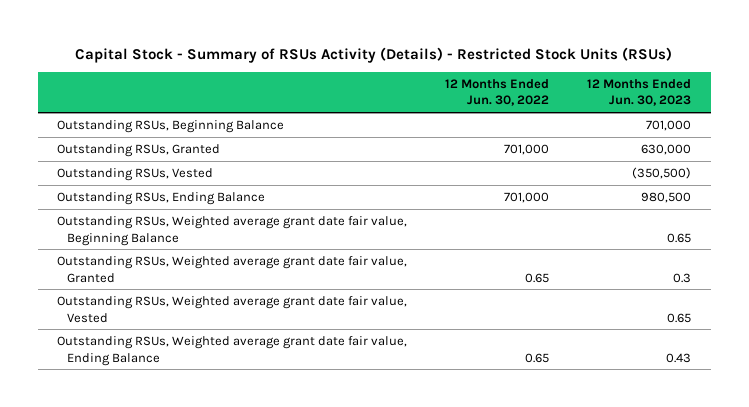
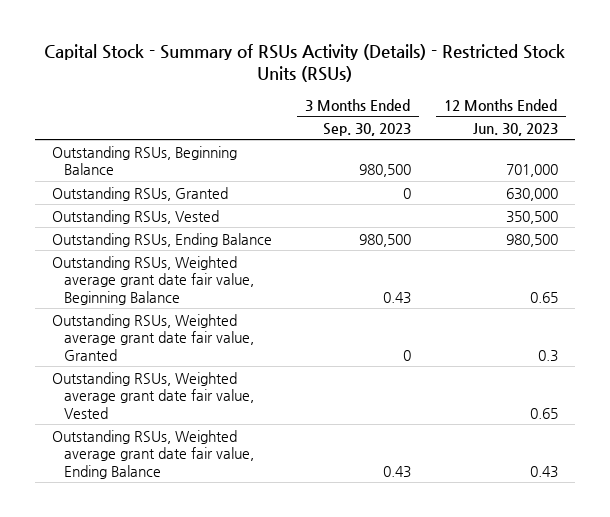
- | 12 Months Ended Jun. 30, 2022 | 12 Months Ended Jun. 30, 2023
+ | 3 Months Ended Sep. 30, 2023 | 12 Months Ended Jun. 30, 2023
- Outstanding RSUs, Vested | | (350,500)
+ Outstanding RSUs, Vested | | 350,500

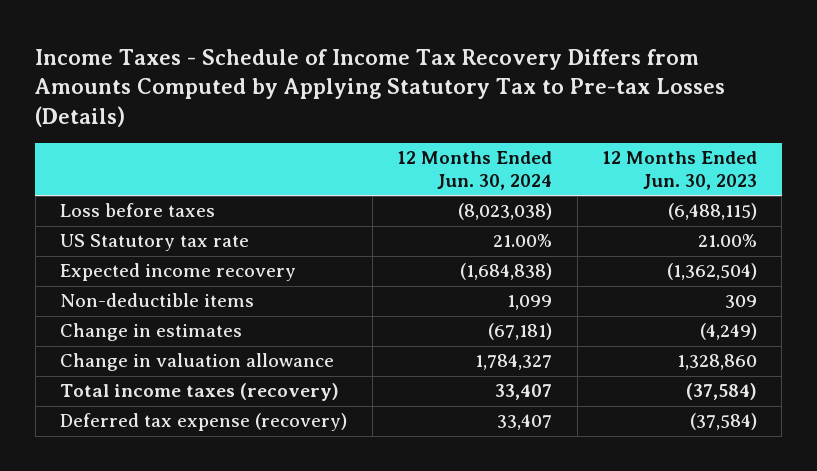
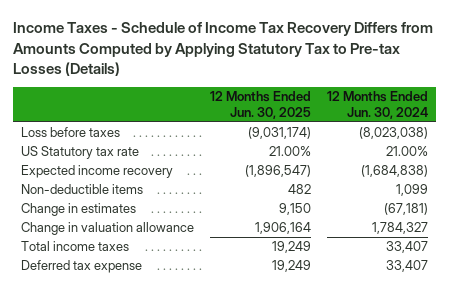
- | 12 Months Ended Jun. 30, 2024 | 12 Months Ended Jun. 30, 2023
+ | 12 Months Ended Jun. 30, 2025 | 12 Months Ended Jun. 30, 2024
- Total income taxes (recovery) | 33,407 | (37,584)
- Deferred tax expense (recovery) | 33,407 | (37,584)
+ Total income taxes | 19,249 | 33,407
+ Deferred tax expense | 19,249 | 33,407

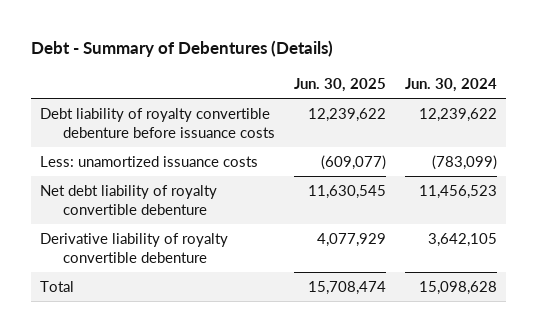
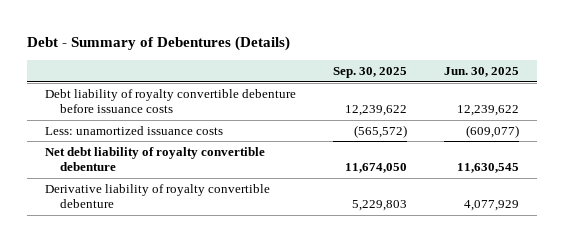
- | Jun. 30, 2025 | Jun. 30, 2024
+ | Sep. 30, 2025 | Jun. 30, 2025
- Total | 15,708,474 | 15,098,628

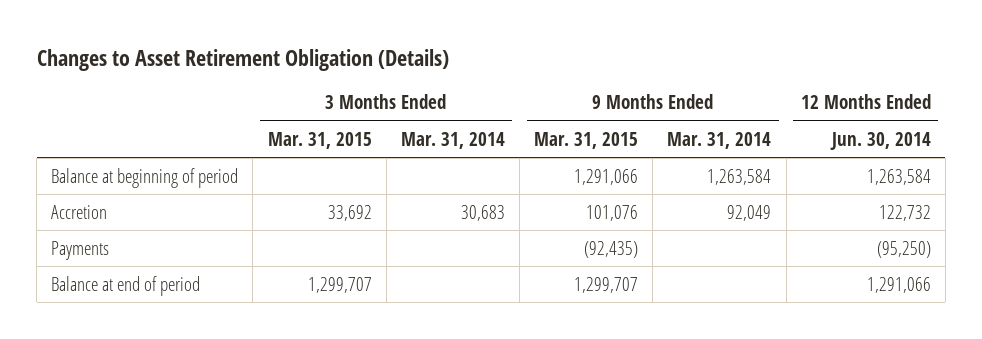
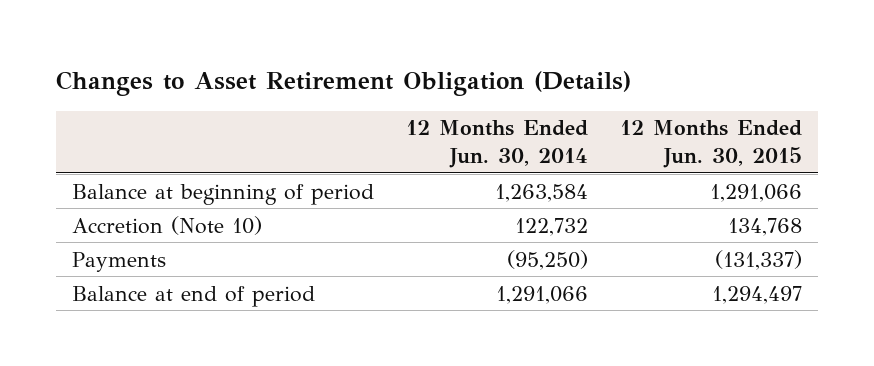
- | 3 Months Ended Mar. 31, 2015 | 3 Months Ended Mar. 31, 2014 | 9 Months Ended Mar. 31, 2015 | 9 Months Ended Mar. 31, 2014 | 12 Months Ended Jun. 30, 2014
+ | 12 Months Ended Jun. 30, 2014 | 12 Months Ended Jun. 30, 2015
- Accretion | 33,692 | 30,683 | 101,076 | 92,049 | 122,732
+ Accretion (Note 10) | 122,732 | 134,768

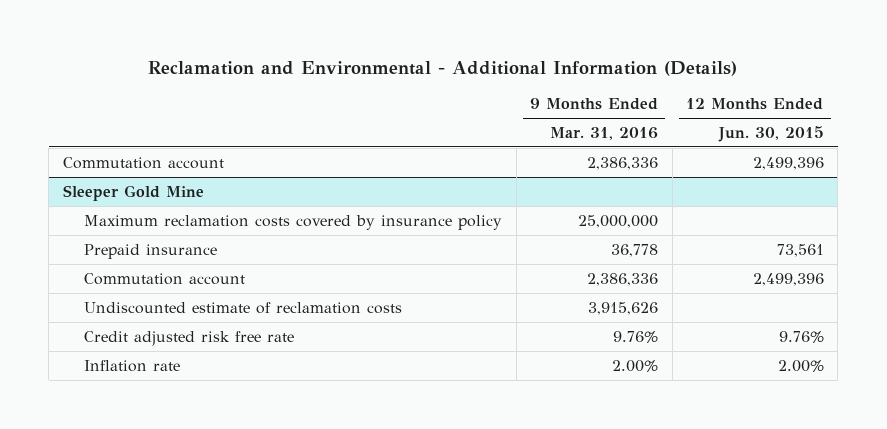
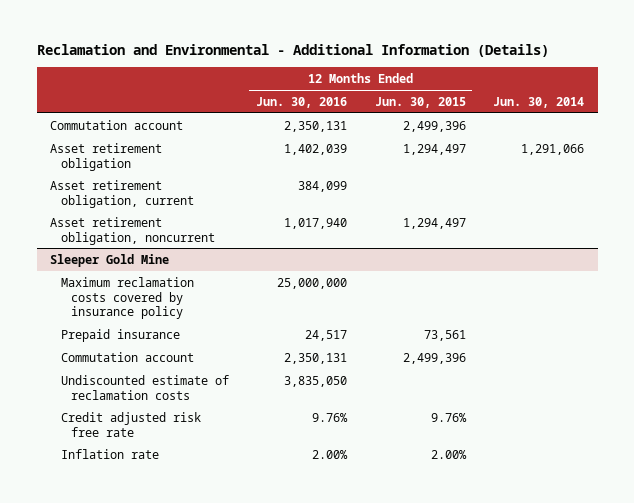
- | 9 Months Ended Mar. 31, 2016 | 12 Months Ended Jun. 30, 2015
+ | 12 Months Ended Jun. 30, 2016 | 12 Months Ended Jun. 30, 2015 | Jun. 30, 2014
+ Asset retirement obligation | 1,402,039 | 1,294,497 | 1,291,066
+ Asset retirement obligation, current | 384,099 | |
+ Asset retirement obligation, noncurrent | 1,017,940 | 1,294,497 |

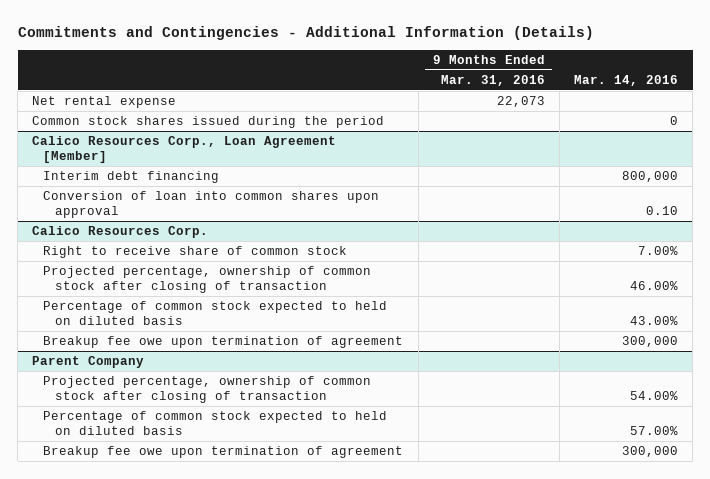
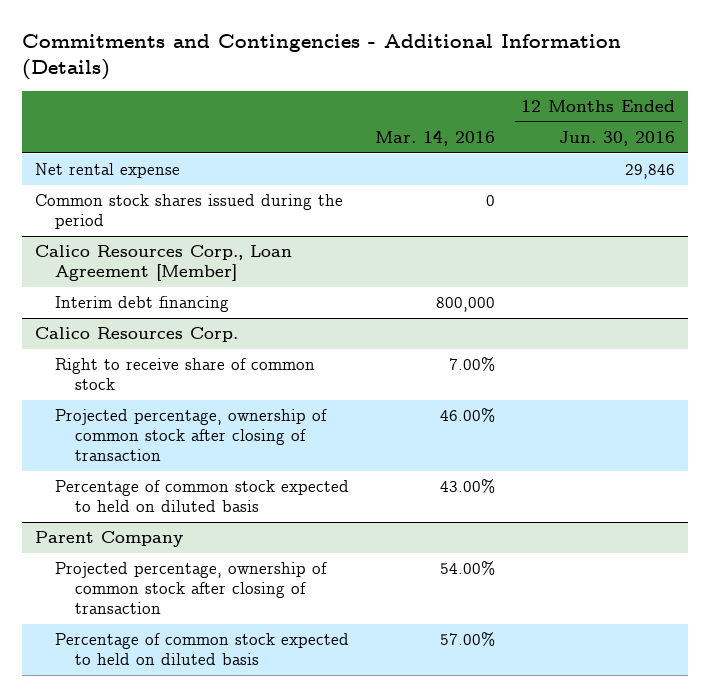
- | 9 Months Ended Mar. 31, 2016 | Mar. 14, 2016
+ | Mar. 14, 2016 | 12 Months Ended Jun. 30, 2016
@ Calico Resources Corp., Loan Agreement [Member]
- Conversion of loan into common shares upon approval | | 0.10
@ Calico Resources Corp.
- Breakup fee owe upon termination of agreement | | 300,000
@ Parent Company
- Breakup fee owe upon termination of agreement | | 300,000

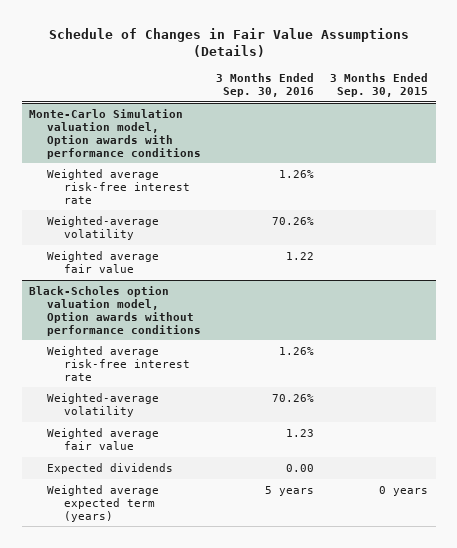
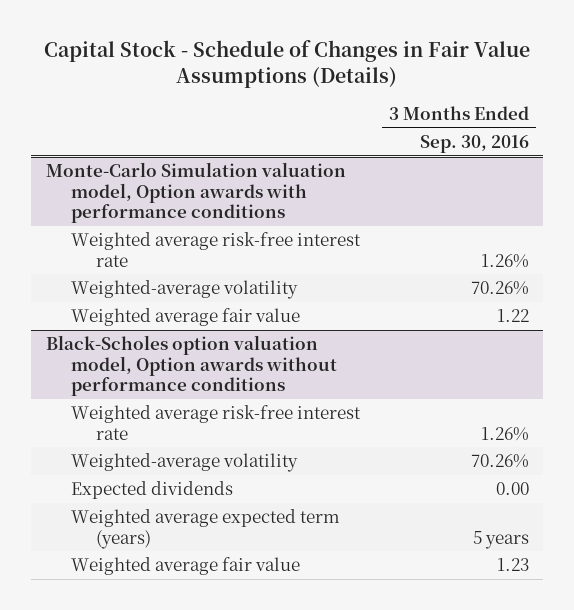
- Schedule of Changes in Fair Value Assumptions (Details)
+ Capital Stock - Schedule of Changes in Fair Value Assumptions (Details)
- | 3 Months Ended Sep. 30, 2016 | 3 Months Ended Sep. 30, 2015
+ | 3 Months Ended Sep. 30, 2016
@ Black-Scholes option valuation model, Option awards without performance conditions
moved down: Weighted average fair value | 1.23

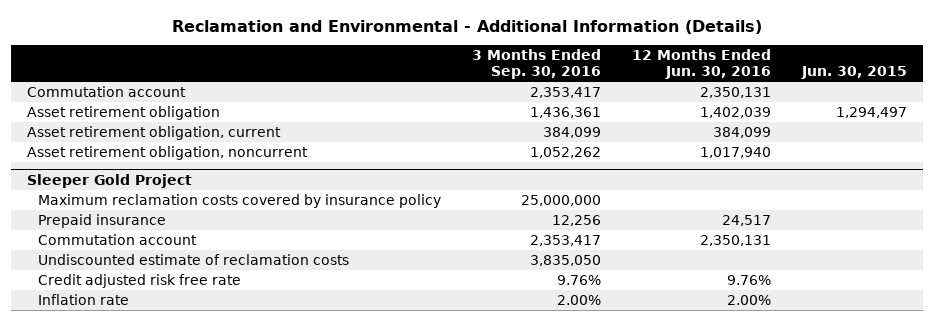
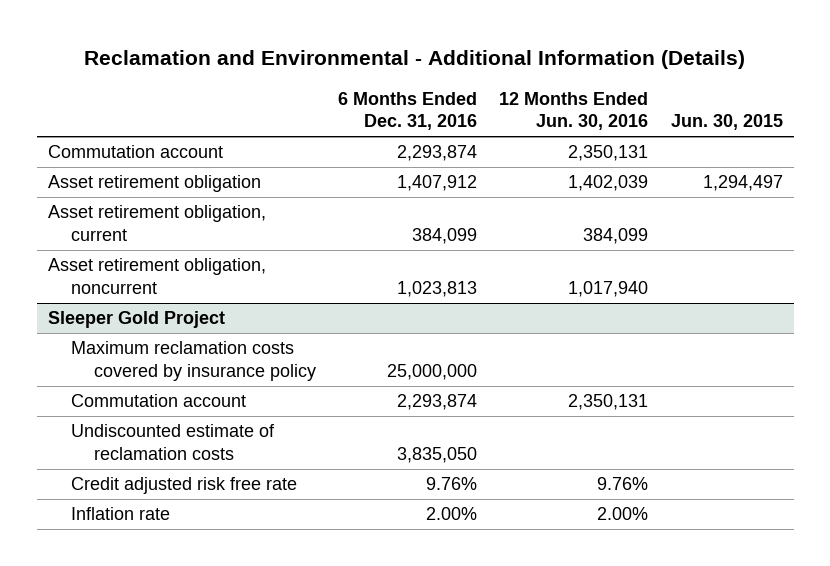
- | 3 Months Ended Sep. 30, 2016 | 12 Months Ended Jun. 30, 2016 | Jun. 30, 2015
+ | 6 Months Ended Dec. 31, 2016 | 12 Months Ended Jun. 30, 2016 | Jun. 30, 2015
@ Sleeper Gold Project
- Prepaid insurance | 12,256 | 24,517 |

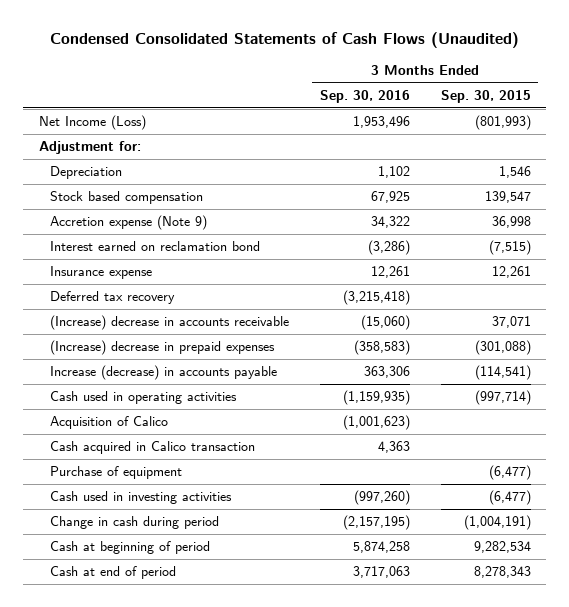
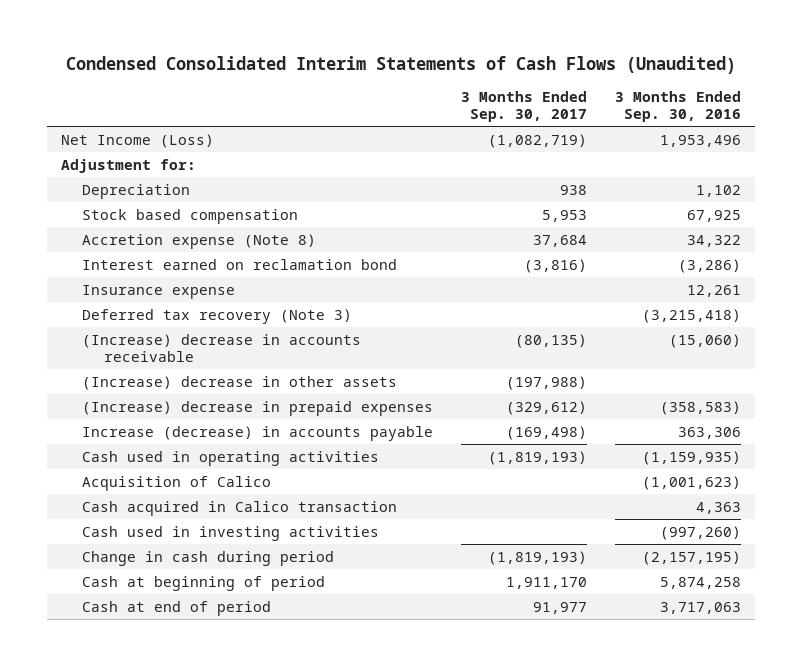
- Condensed Consolidated Statements of Cash Flows (Unaudited)
+ Condensed Consolidated Interim Statements of Cash Flows (Unaudited)
- | 3 Months Ended Sep. 30, 2016 | 3 Months Ended Sep. 30, 2015
+ | 3 Months Ended Sep. 30, 2017 | 3 Months Ended Sep. 30, 2016
- Accretion expense (Note 9) | 34,322 | 36,998
+ Accretion expense (Note 8) | 37,684 | 34,322
- Deferred tax recovery | (3,215,418) |
+ Deferred tax recovery (Note 3) | | (3,215,418)
+ (Increase) decrease in other assets | (197,988) |
- Purchase of equipment | | (6,477)

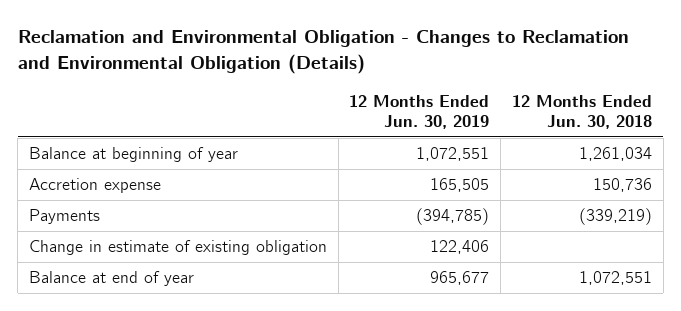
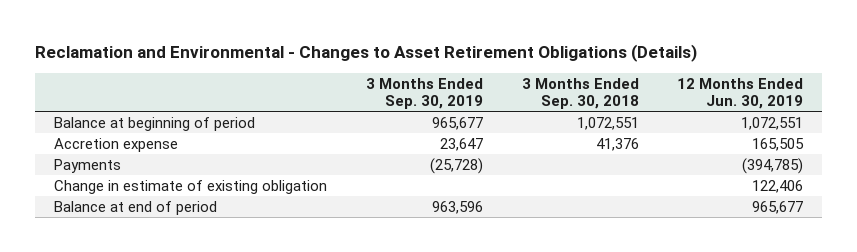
- Reclamation and Environmental Obligation - Changes to Reclamation and Environmental Obligation (Details)
+ Reclamation and Environmental - Changes to Asset Retirement Obligations (Details)
- | 12 Months Ended Jun. 30, 2019 | 12 Months Ended Jun. 30, 2018
+ | 3 Months Ended Sep. 30, 2019 | 3 Months Ended Sep. 30, 2018 | 12 Months Ended Jun. 30, 2019
- Balance at beginning of year | 1,072,551 | 1,261,034
+ Balance at beginning of period | 965,677 | 1,072,551 | 1,072,551
- Balance at end of year | 965,677 | 1,072,551
+ Balance at end of period | 963,596 | | 965,677

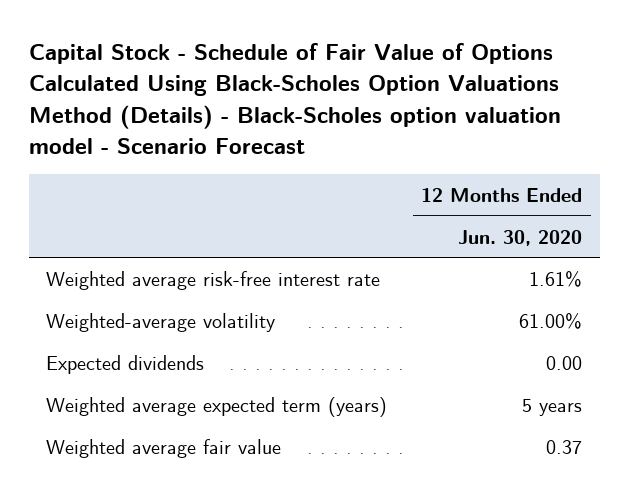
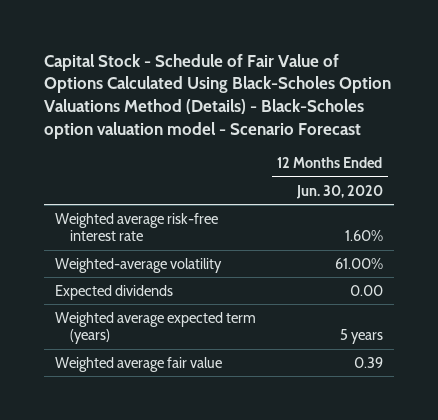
- Weighted average risk-free interest rate | 1.61%
+ Weighted average risk-free interest rate | 1.60%
- Weighted average fair value | 0.37
+ Weighted average fair value | 0.39

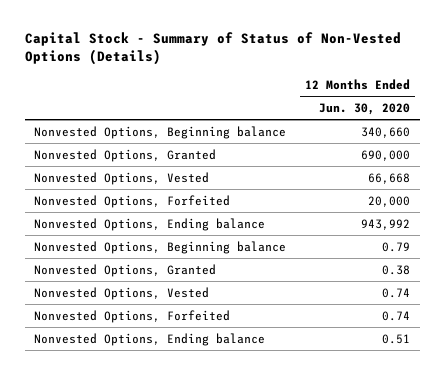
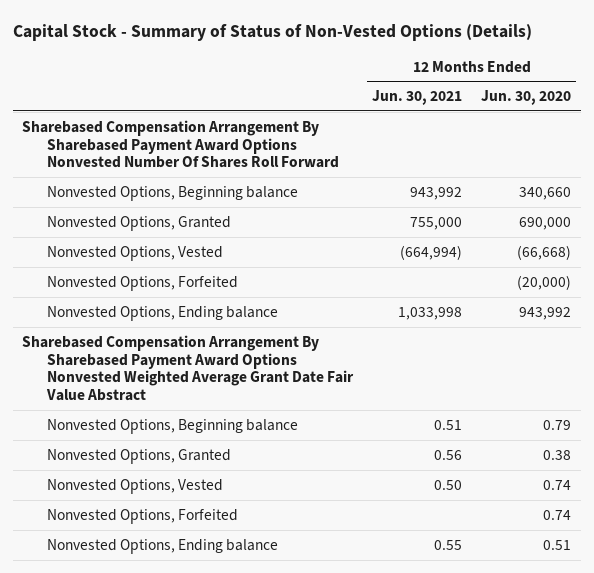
- | 12 Months Ended Jun. 30, 2020
+ | 12 Months Ended Jun. 30, 2021 | 12 Months Ended Jun. 30, 2020
+ Sharebased Compensation Arrangement By Sharebased Payment Award Options Nonvested Number Of Shares Roll Forward
- Nonvested Options, Vested | 66,668
- Nonvested Options, Forfeited | 20,000
+ Nonvested Options, Vested | (664,994) | (66,668)
+ Nonvested Options, Forfeited | | (20,000)
+ Sharebased Compensation Arrangement By Sharebased Payment Award Options Nonvested Weighted Average Grant Date Fair Value Abstract

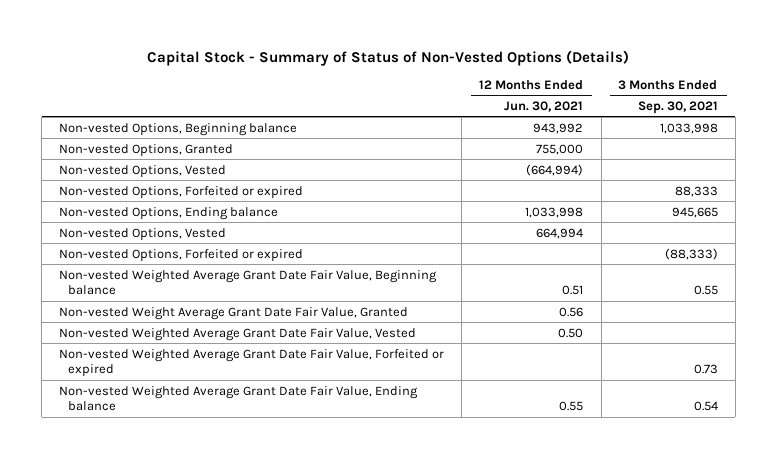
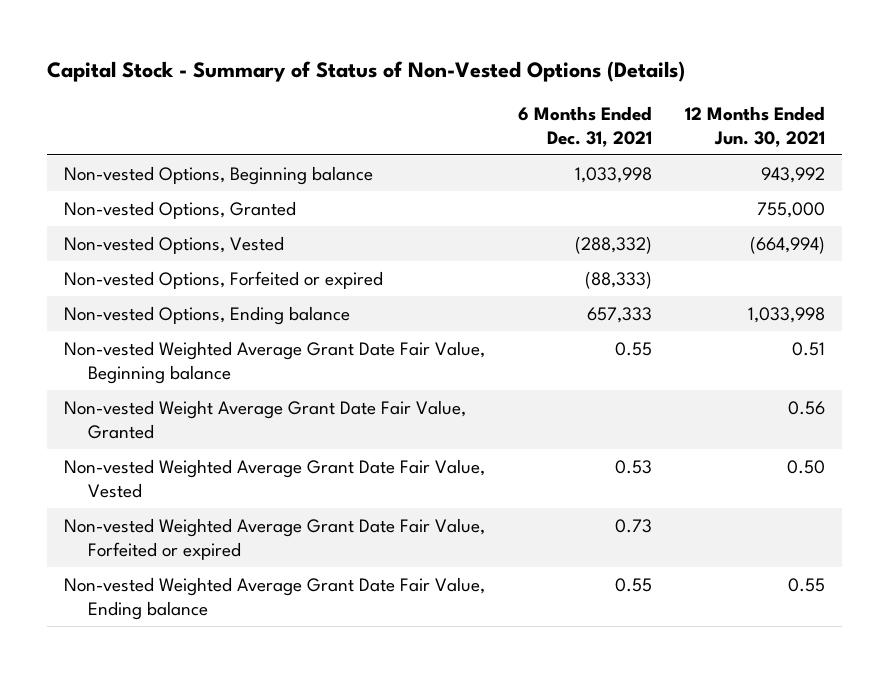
- | 12 Months Ended Jun. 30, 2021 | 3 Months Ended Sep. 30, 2021
+ | 6 Months Ended Dec. 31, 2021 | 12 Months Ended Jun. 30, 2021
- Non-vested Options, Vested | 664,994 |
- Non-vested Options, Forfeited or expired | | (88,333)

